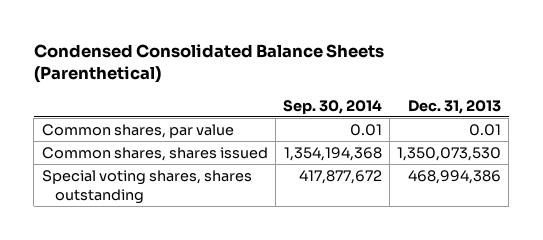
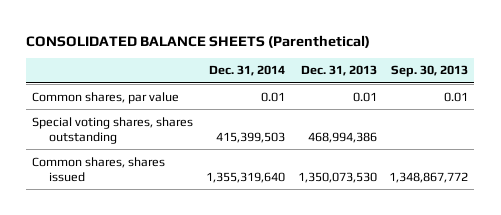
- Condensed Consolidated Balance Sheets (Parenthetical)
+ CONSOLIDATED BALANCE SHEETS (Parenthetical)
- | Sep. 30, 2014 | Dec. 31, 2013
+ | Dec. 31, 2014 | Dec. 31, 2013 | Sep. 30, 2013
moved down: Common shares, shares issued | 1,355,319,640 | 1,350,073,530 | 1,348,867,772

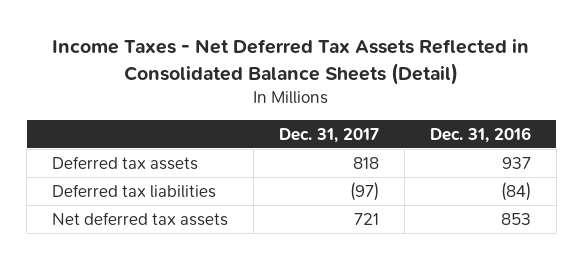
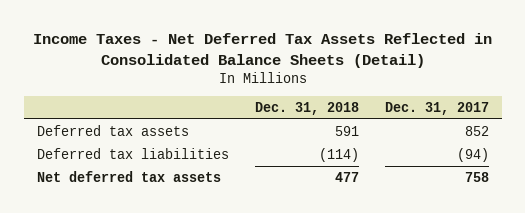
- | Dec. 31, 2017 | Dec. 31, 2016
+ | Dec. 31, 2018 | Dec. 31, 2017
- Deferred tax assets | 818 | 937
- Deferred tax liabilities | (97) | (84)
- Net deferred tax assets | 721 | 853
+ Deferred tax assets | 591 | 852
+ Deferred tax liabilities | (114) | (94)
+ Net deferred tax assets | 477 | 758

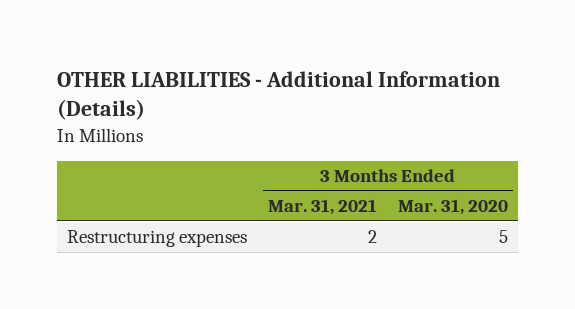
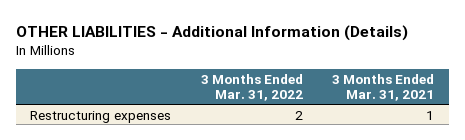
- | 3 Months Ended Mar. 31, 2021 | 3 Months Ended Mar. 31, 2020
+ | 3 Months Ended Mar. 31, 2022 | 3 Months Ended Mar. 31, 2021
- Restructuring expenses | 2 | 5
+ Restructuring expenses | 2 | 1

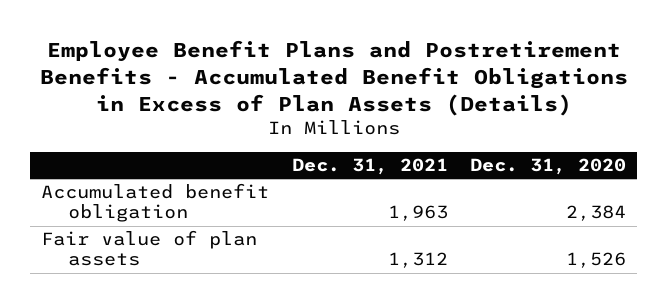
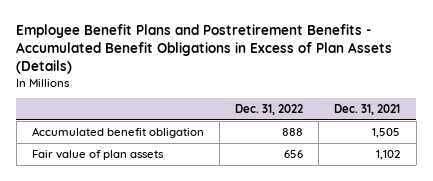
- | Dec. 31, 2021 | Dec. 31, 2020
+ | Dec. 31, 2022 | Dec. 31, 2021
- Accumulated benefit obligation | 1,963 | 2,384
- Fair value of plan assets | 1,312 | 1,526
+ Accumulated benefit obligation | 888 | 1,505
+ Fair value of plan assets | 656 | 1,102

